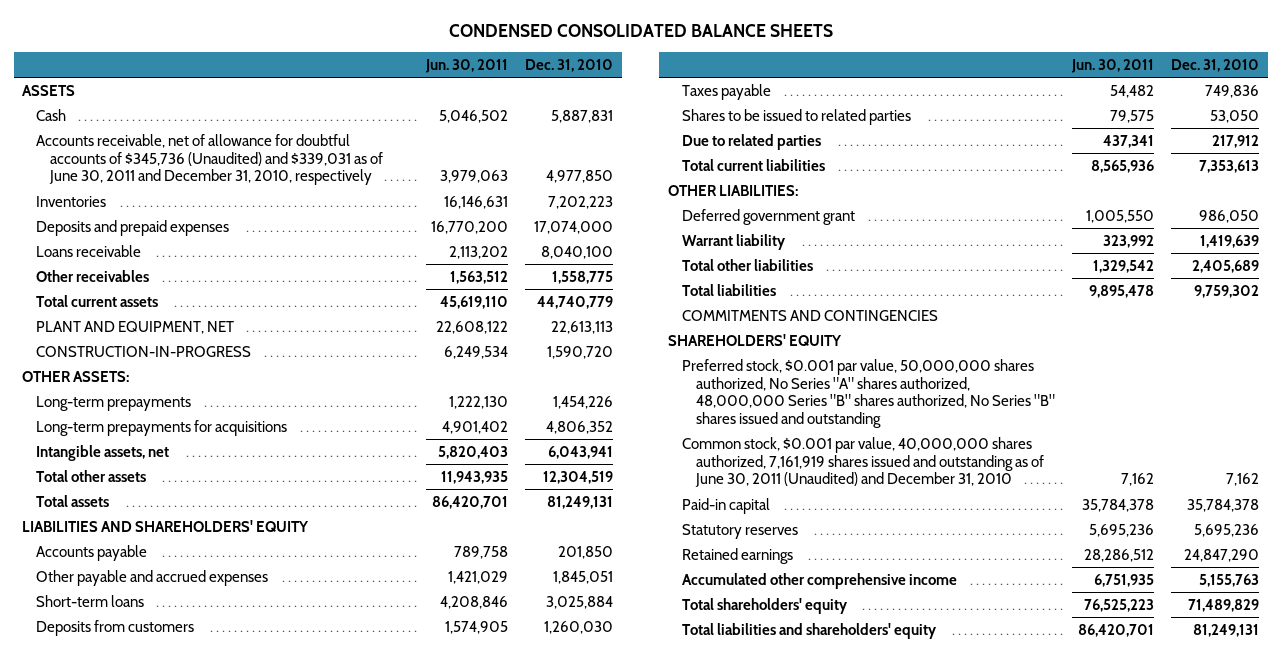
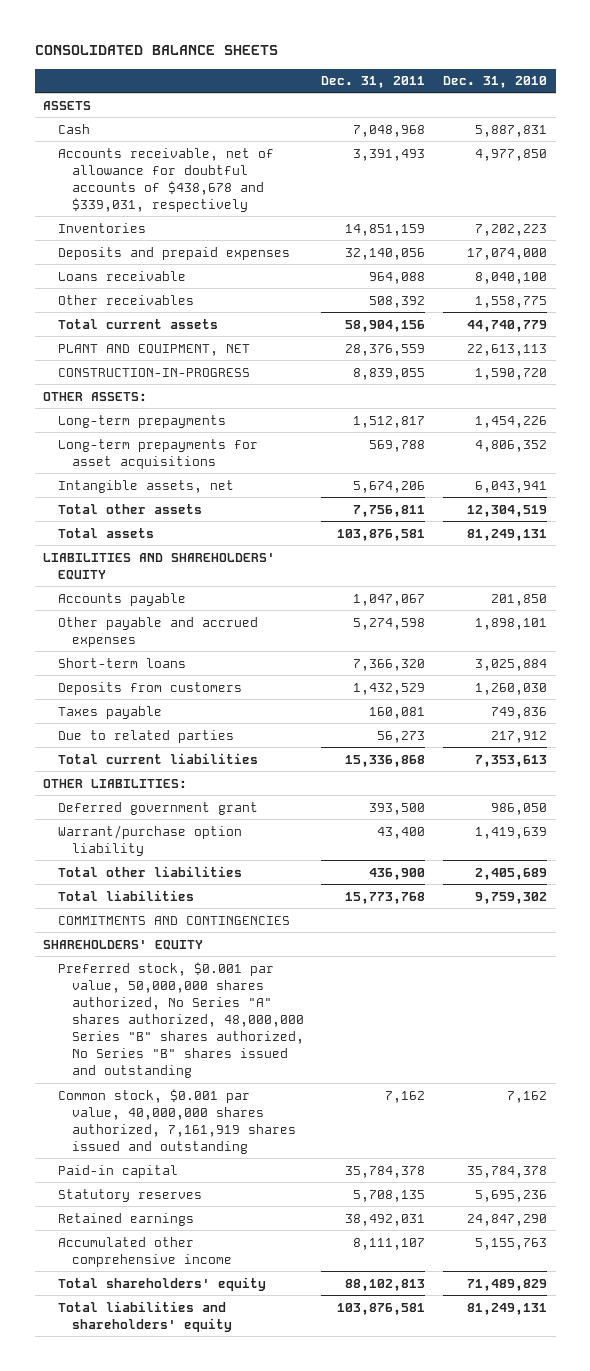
- CONDENSED CONSOLIDATED BALANCE SHEETS
+ CONSOLIDATED BALANCE SHEETS
- | Jun. 30, 2011 | Dec. 31, 2010
+ | Dec. 31, 2011 | Dec. 31, 2010
- Accounts receivable, net of allowance for doubtful accounts of $345,736 (Unaudited) and $339,031 as of June 30, 2011 and December 31, 2010, respectively | 3,979,063 | 4,977,850
+ Accounts receivable, net of allowance for doubtful accounts of $438,678 and $339,031, respectively | 3,391,493 | 4,977,850
- Long-term prepayments for acquisitions | 4,901,402 | 4,806,352
+ Long-term prepayments for asset acquisitions | 569,788 | 4,806,352
- Other payable and accrued expenses | 1,421,029 | 1,845,051
+ Other payable and accrued expenses | 5,274,598 | 1,898,101
- Shares to be issued to related parties | 79,575 | 53,050
- Warrant liability | 323,992 | 1,419,639
+ Warrant/purchase option liability | 43,400 | 1,419,639
- Common stock, $0.001 par value, 40,000,000 shares authorized, 7,161,919 shares issued and outstanding as of June 30, 2011 (Unaudited) and December 31, 2010 | 7,162 | 7,162
+ Common stock, $0.001 par value, 40,000,000 shares authorized, 7,161,919 shares issued and outstanding | 7,162 | 7,162

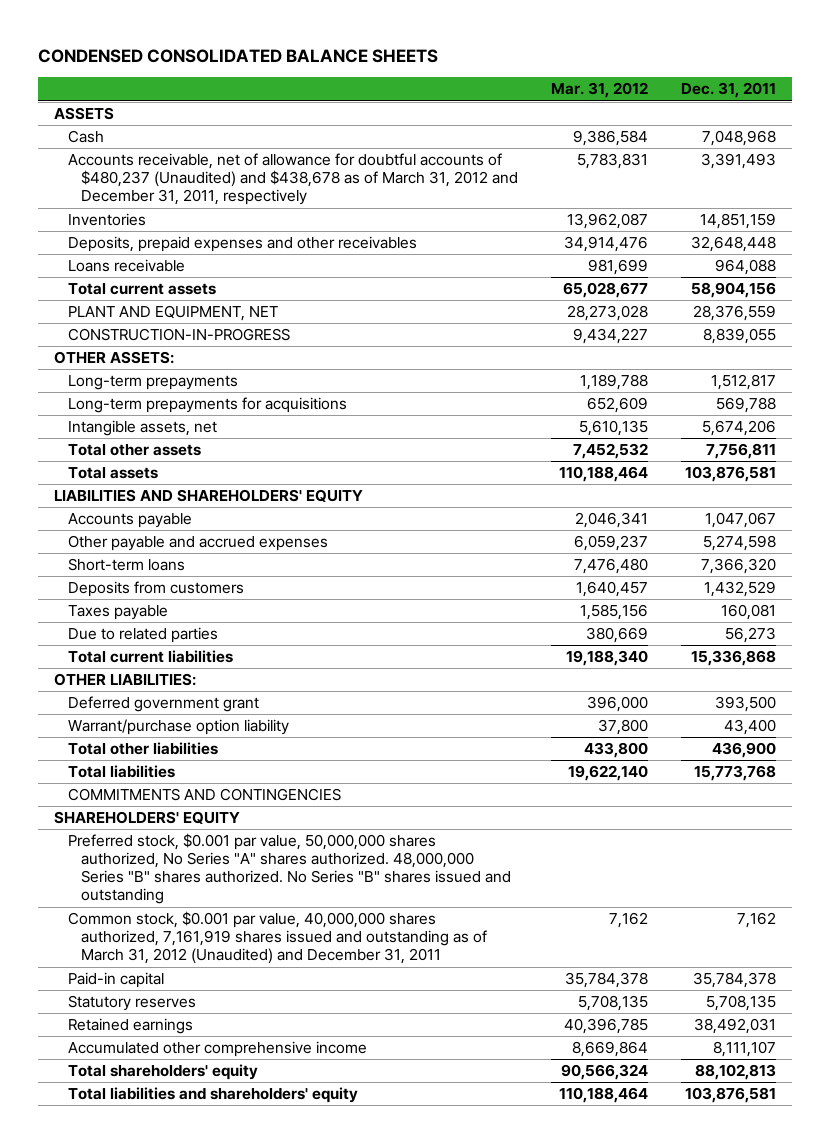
- CONSOLIDATED BALANCE SHEETS
+ CONDENSED CONSOLIDATED BALANCE SHEETS
- | Dec. 31, 2011 | Dec. 31, 2010
+ | Mar. 31, 2012 | Dec. 31, 2011
- Accounts receivable, net of allowance for doubtful accounts of $438,678 and $339,031, respectively | 3,391,493 | 4,977,850
+ Accounts receivable, net of allowance for doubtful accounts of $480,237 (Unaudited) and $438,678 as of March 31, 2012 and December 31, 2011, respectively | 5,783,831 | 3,391,493
- Deposits and prepaid expenses | 32,140,056 | 17,074,000
+ Deposits, prepaid expenses and other receivables | 34,914,476 | 32,648,448
- Other receivables | 508,392 | 1,558,775
- Long-term prepayments for asset acquisitions | 569,788 | 4,806,352
+ Long-term prepayments for acquisitions | 652,609 | 569,788
- Preferred stock, $0.001 par value, 50,000,000 shares authorized, No Series "A" shares authorized, 48,000,000 Series "B" shares authorized, No Series "B" shares issued and outstanding
- Common stock, $0.001 par value, 40,000,000 shares authorized, 7,161,919 shares issued and outstanding | 7,162 | 7,162
+ Preferred stock, $0.001 par value, 50,000,000 shares authorized, No Series "A" shares authorized. 48,000,000 Series "B" shares authorized. No Series "B" shares issued and outstanding
+ Common stock, $0.001 par value, 40,000,000 shares authorized, 7,161,919 shares issued and outstanding as of March 31, 2012 (Unaudited) and December 31, 2011 | 7,162 | 7,162

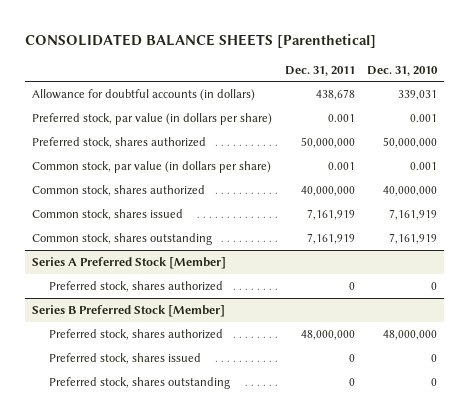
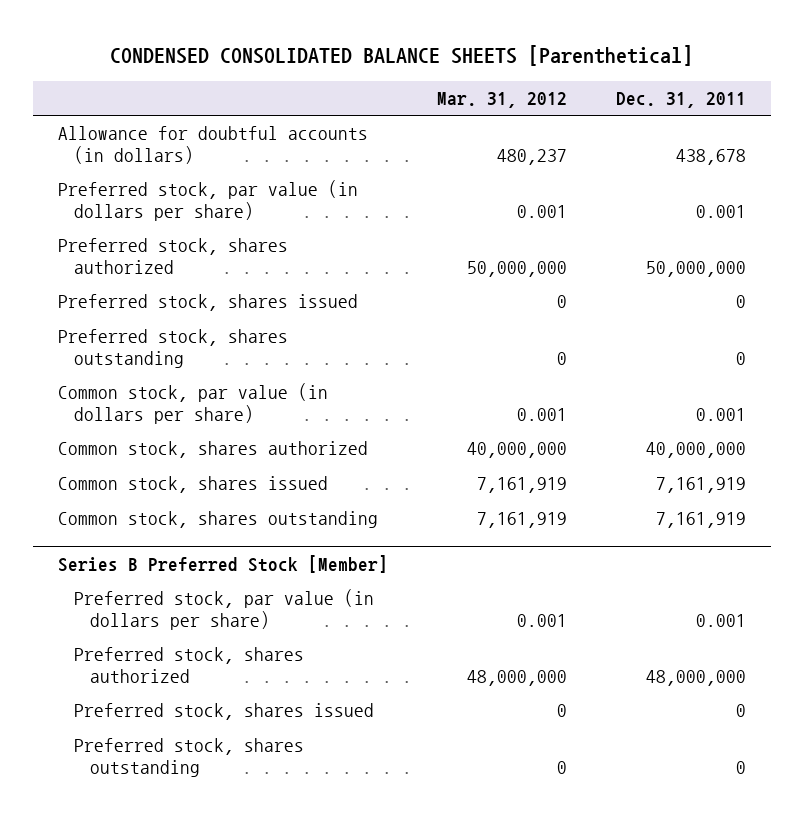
- CONSOLIDATED BALANCE SHEETS [Parenthetical]
+ CONDENSED CONSOLIDATED BALANCE SHEETS [Parenthetical]
- | Dec. 31, 2011 | Dec. 31, 2010
+ | Mar. 31, 2012 | Dec. 31, 2011
+ Preferred stock, shares issued | 0 | 0
+ Preferred stock, shares outstanding | 0 | 0
- Series A Preferred Stock [Member]
- Preferred stock, shares authorized | 0 | 0
@ Series B Preferred Stock [Member]
+ Preferred stock, par value (in dollars per share) | 0.001 | 0.001

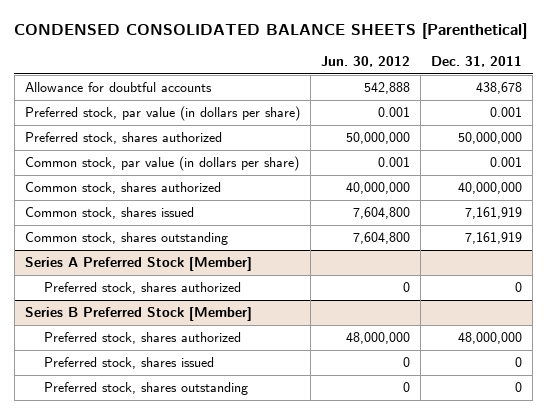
- | Mar. 31, 2012 | Dec. 31, 2011
+ | Jun. 30, 2012 | Dec. 31, 2011
- Allowance for doubtful accounts (in dollars) | 480,237 | 438,678
+ Allowance for doubtful accounts | 542,888 | 438,678
- Preferred stock, shares issued | 0 | 0
- Preferred stock, shares outstanding | 0 | 0
+ Series A Preferred Stock [Member]
+ Preferred stock, shares authorized | 0 | 0
@ Series B Preferred Stock [Member]
- Preferred stock, par value (in dollars per share) | 0.001 | 0.001

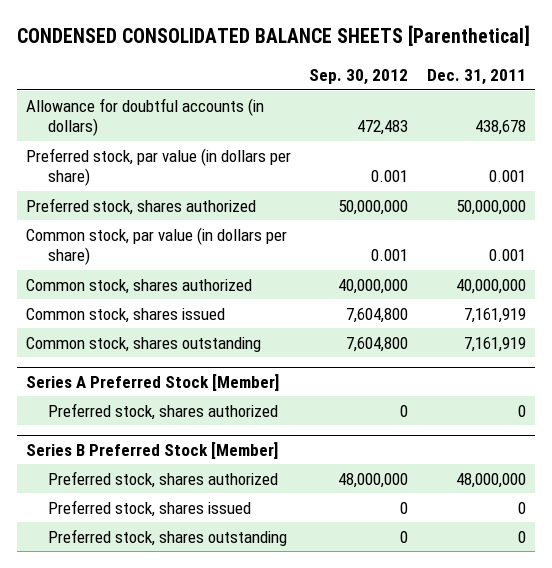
- | Jun. 30, 2012 | Dec. 31, 2011
+ | Sep. 30, 2012 | Dec. 31, 2011
- Allowance for doubtful accounts | 542,888 | 438,678
+ Allowance for doubtful accounts (in dollars) | 472,483 | 438,678

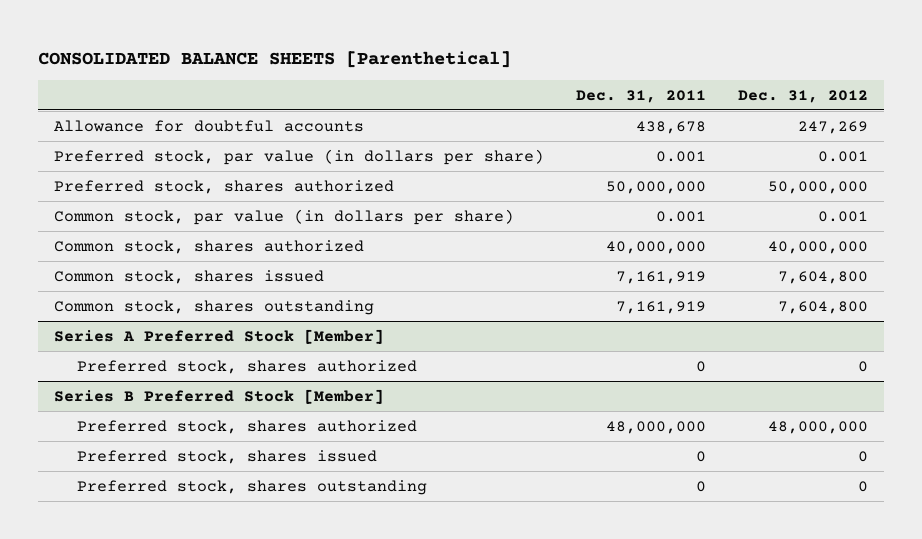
- CONDENSED CONSOLIDATED BALANCE SHEETS [Parenthetical]
+ CONSOLIDATED BALANCE SHEETS [Parenthetical]
- | Sep. 30, 2012 | Dec. 31, 2011
+ | Dec. 31, 2011 | Dec. 31, 2012
- Allowance for doubtful accounts (in dollars) | 472,483 | 438,678
+ Allowance for doubtful accounts | 438,678 | 247,269

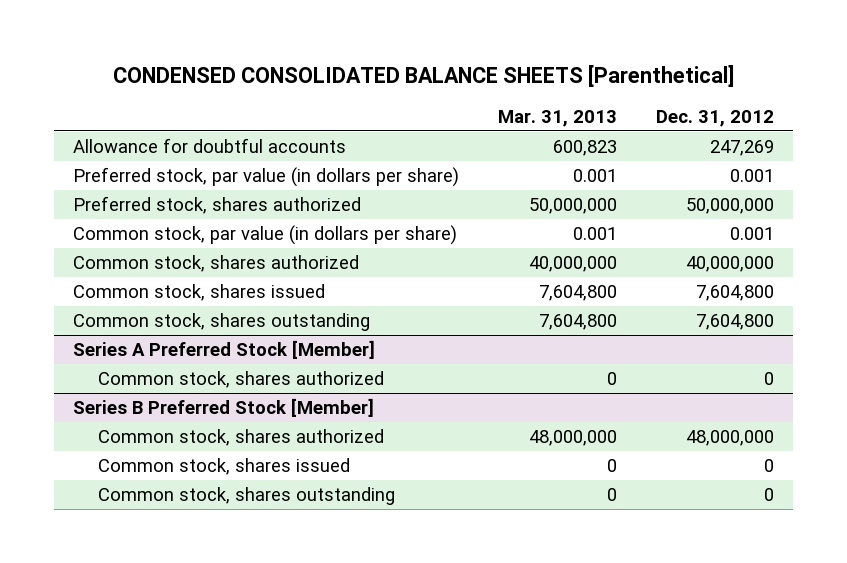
- CONSOLIDATED BALANCE SHEETS [Parenthetical]
+ CONDENSED CONSOLIDATED BALANCE SHEETS [Parenthetical]
- | Dec. 31, 2011 | Dec. 31, 2012
+ | Mar. 31, 2013 | Dec. 31, 2012
@ Series A Preferred Stock [Member]
- Preferred stock, shares authorized | 0 | 0
+ Common stock, shares authorized | 0 | 0
@ Series B Preferred Stock [Member]
- Preferred stock, shares authorized | 48,000,000 | 48,000,000
- Preferred stock, shares issued | 0 | 0
- Preferred stock, shares outstanding | 0 | 0
+ Common stock, shares authorized | 48,000,000 | 48,000,000
+ Common stock, shares issued | 0 | 0
+ Common stock, shares outstanding | 0 | 0

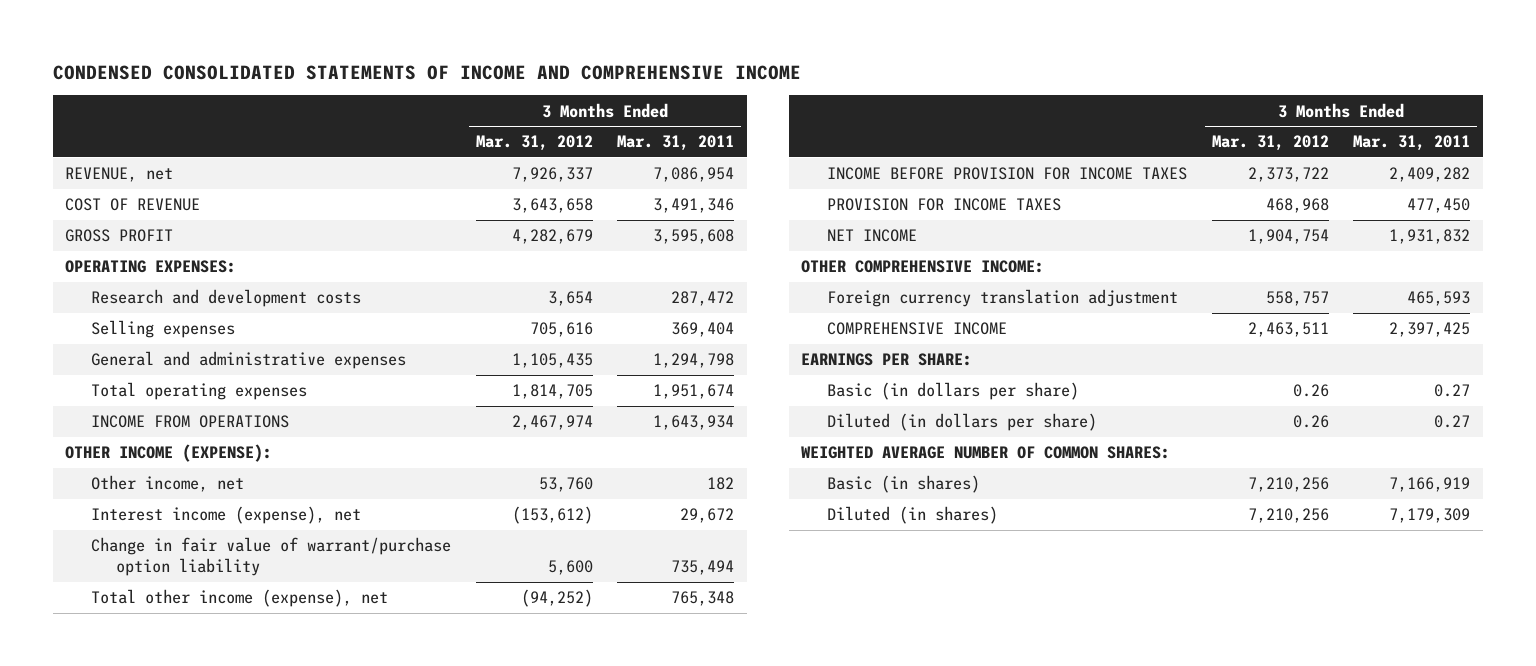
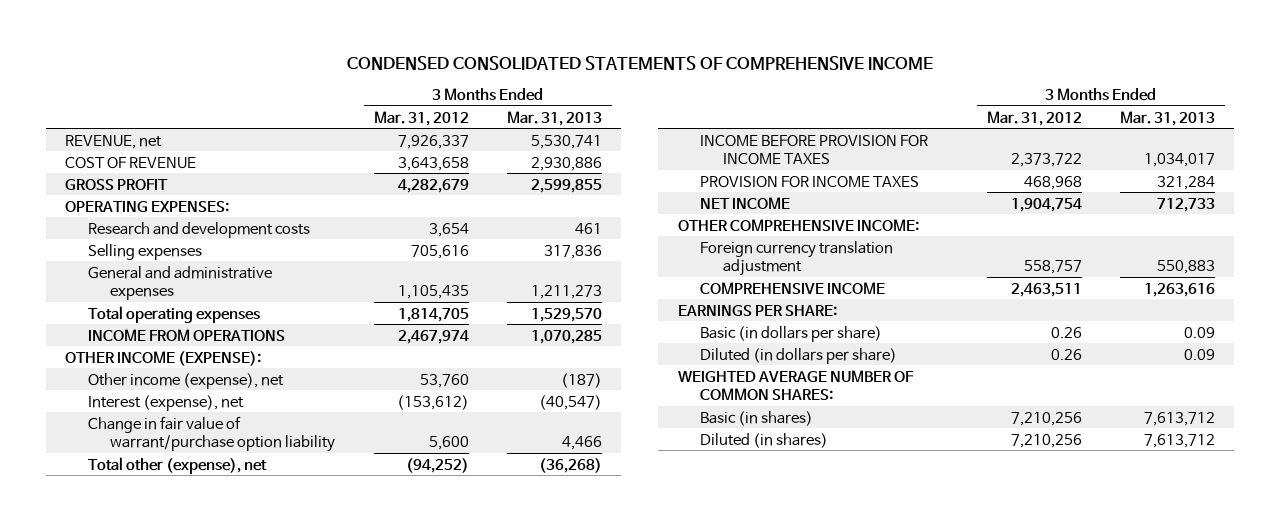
- CONDENSED CONSOLIDATED STATEMENTS OF INCOME AND COMPREHENSIVE INCOME
+ CONDENSED CONSOLIDATED STATEMENTS OF COMPREHENSIVE INCOME
- | 3 Months Ended Mar. 31, 2012 | 3 Months Ended Mar. 31, 2011
+ | 3 Months Ended Mar. 31, 2012 | 3 Months Ended Mar. 31, 2013
- Other income, net | 53,760 | 182
- Interest income (expense), net | (153,612) | 29,672
+ Other income (expense), net | 53,760 | (187)
+ Interest (expense), net | (153,612) | (40,547)
- Total other income (expense), net | (94,252) | 765,348
+ Total other (expense), net | (94,252) | (36,268)

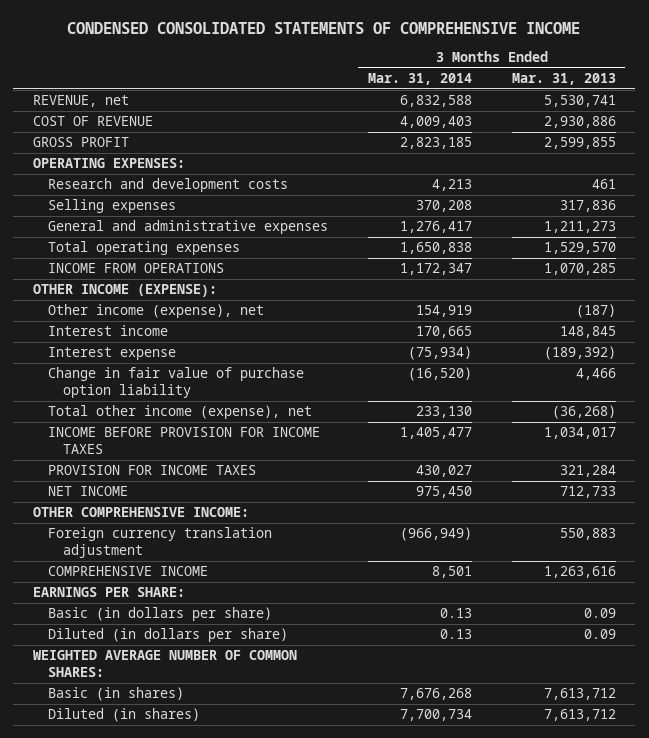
- | 3 Months Ended Mar. 31, 2012 | 3 Months Ended Mar. 31, 2013
+ | 3 Months Ended Mar. 31, 2014 | 3 Months Ended Mar. 31, 2013
- Interest (expense), net | (153,612) | (40,547)
- Change in fair value of warrant/purchase option liability | 5,600 | 4,466
- Total other (expense), net | (94,252) | (36,268)
+ Interest income | 170,665 | 148,845
+ Interest expense | (75,934) | (189,392)
+ Change in fair value of purchase option liability | (16,520) | 4,466
+ Total other income (expense), net | 233,130 | (36,268)

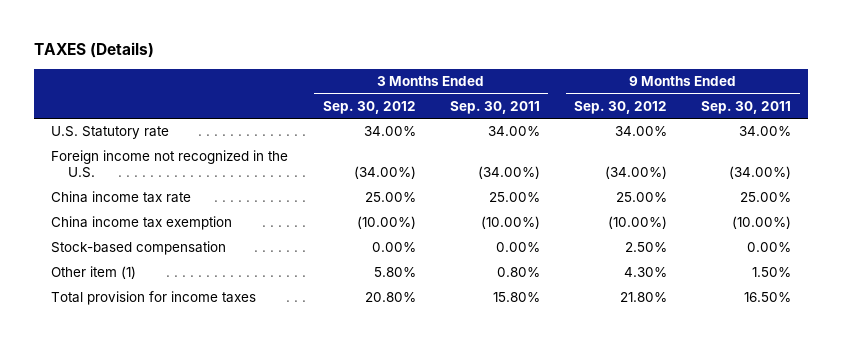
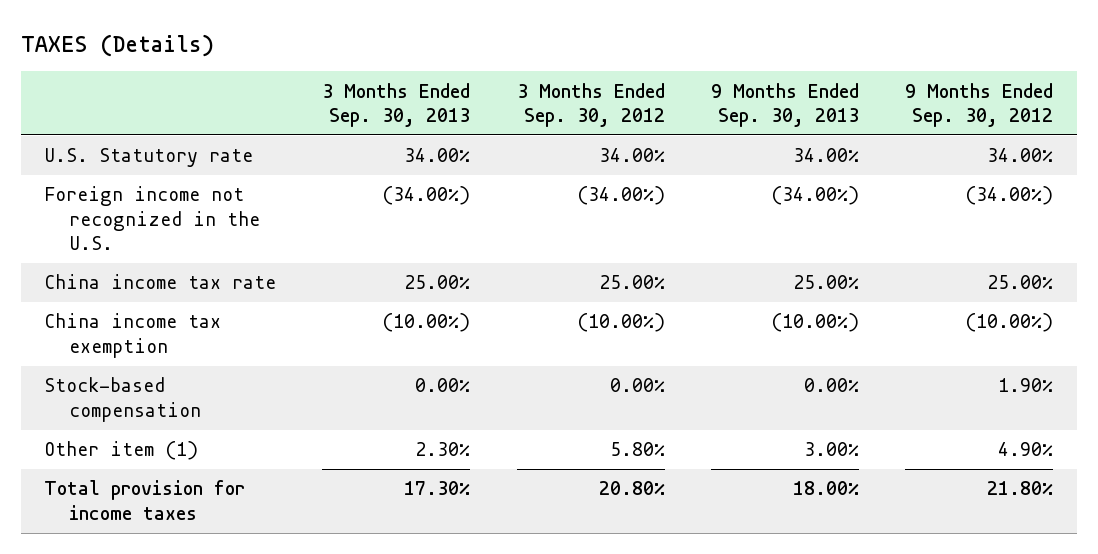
- | 3 Months Ended Sep. 30, 2012 | 3 Months Ended Sep. 30, 2011 | 9 Months Ended Sep. 30, 2012 | 9 Months Ended Sep. 30, 2011
+ | 3 Months Ended Sep. 30, 2013 | 3 Months Ended Sep. 30, 2012 | 9 Months Ended Sep. 30, 2013 | 9 Months Ended Sep. 30, 2012
- Stock-based compensation | 0.00% | 0.00% | 2.50% | 0.00%
- Other item (1) | 5.80% | 0.80% | 4.30% | 1.50%
+ Stock-based compensation | 0.00% | 0.00% | 0.00% | 1.90%
+ Other item (1) | 2.30% | 5.80% | 3.00% | 4.90%

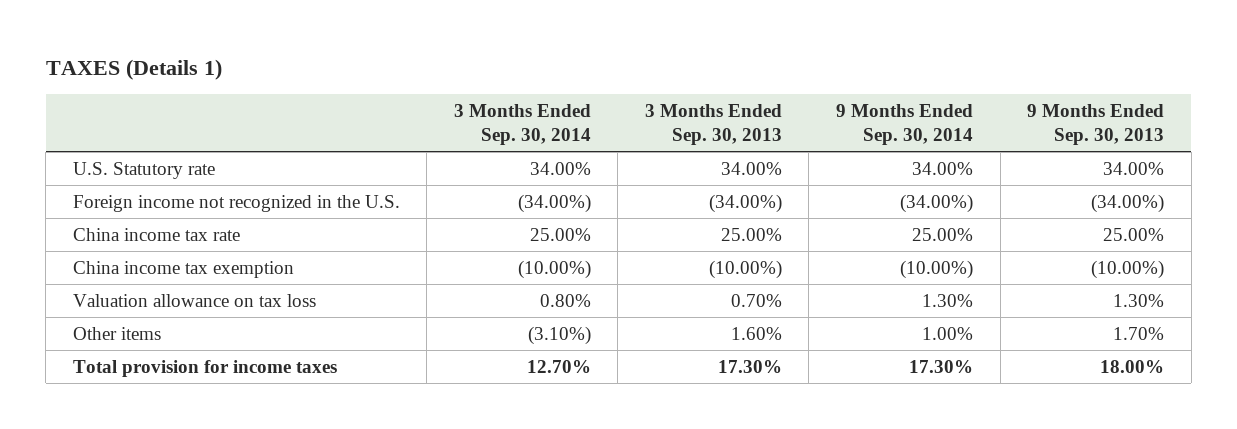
- TAXES (Details)
+ TAXES (Details 1)
- | 3 Months Ended Sep. 30, 2013 | 3 Months Ended Sep. 30, 2012 | 9 Months Ended Sep. 30, 2013 | 9 Months Ended Sep. 30, 2012
+ | 3 Months Ended Sep. 30, 2014 | 3 Months Ended Sep. 30, 2013 | 9 Months Ended Sep. 30, 2014 | 9 Months Ended Sep. 30, 2013
- Stock-based compensation | 0.00% | 0.00% | 0.00% | 1.90%
- Other item (1) | 2.30% | 5.80% | 3.00% | 4.90%
+ Valuation allowance on tax loss | 0.80% | 0.70% | 1.30% | 1.30%
+ Other items | (3.10%) | 1.60% | 1.00% | 1.70%

